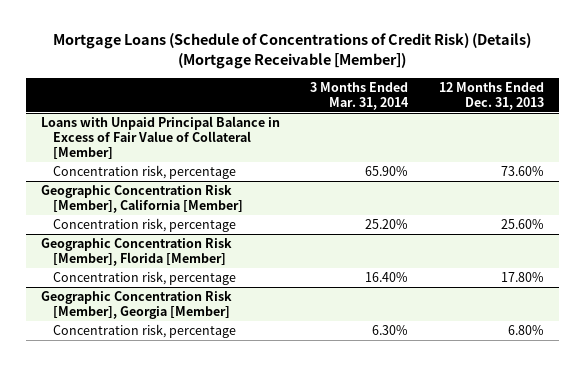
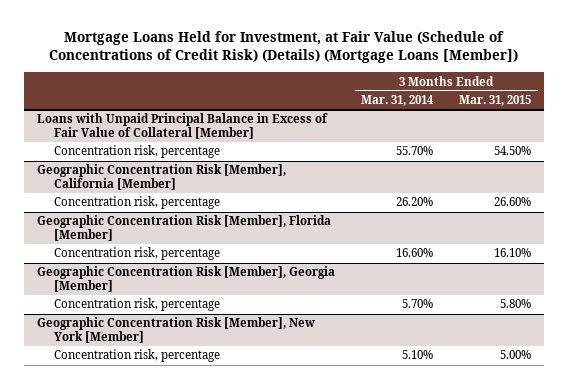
- Mortgage Loans (Schedule of Concentrations of Credit Risk) (Details) (Mortgage Receivable [Member])
+ Mortgage Loans Held for Investment, at Fair Value (Schedule of Concentrations of Credit Risk) (Details) (Mortgage Loans [Member])
- | 3 Months Ended Mar. 31, 2014 | 12 Months Ended Dec. 31, 2013
+ | 3 Months Ended Mar. 31, 2014 | 3 Months Ended Mar. 31, 2015
@ Loans with Unpaid Principal Balance in Excess of Fair Value of Collateral [Member]
- Concentration risk, percentage | 65.90% | 73.60%
+ Concentration risk, percentage | 55.70% | 54.50%
@ Geographic Concentration Risk [Member], California [Member]
- Concentration risk, percentage | 25.20% | 25.60%
+ Concentration risk, percentage | 26.20% | 26.60%
@ Geographic Concentration Risk [Member], Florida [Member]
- Concentration risk, percentage | 16.40% | 17.80%
+ Concentration risk, percentage | 16.60% | 16.10%
@ Geographic Concentration Risk [Member], Georgia [Member]
- Concentration risk, percentage | 6.30% | 6.80%
+ Concentration risk, percentage | 5.70% | 5.80%
+ Geographic Concentration Risk [Member], New York [Member]
+ Concentration risk, percentage | 5.10% | 5.00%

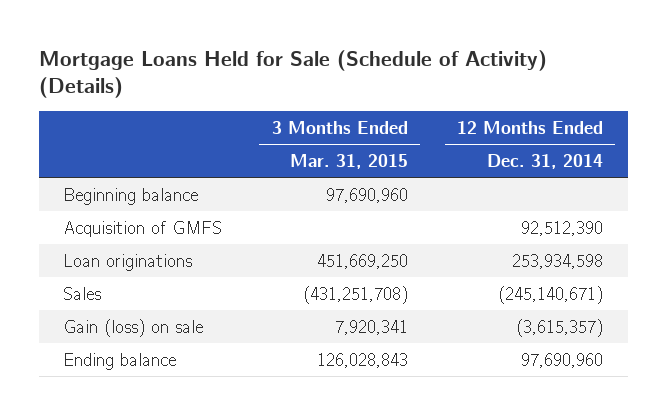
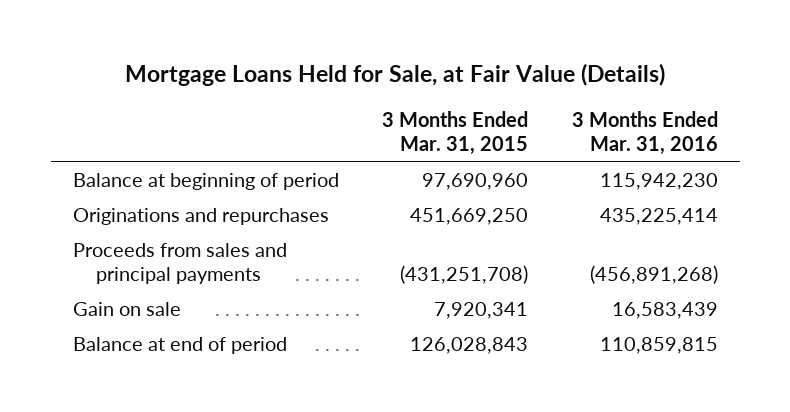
- Mortgage Loans Held for Sale (Schedule of Activity) (Details)
+ Mortgage Loans Held for Sale, at Fair Value (Details)
- | 3 Months Ended Mar. 31, 2015 | 12 Months Ended Dec. 31, 2014
+ | 3 Months Ended Mar. 31, 2015 | 3 Months Ended Mar. 31, 2016
- Beginning balance | 97,690,960 |
- Acquisition of GMFS | | 92,512,390
- Loan originations | 451,669,250 | 253,934,598
- Sales | (431,251,708) | (245,140,671)
- Gain (loss) on sale | 7,920,341 | (3,615,357)
- Ending balance | 126,028,843 | 97,690,960
+ Balance at beginning of period | 97,690,960 | 115,942,230
+ Originations and repurchases | 451,669,250 | 435,225,414
+ Proceeds from sales and principal payments | (431,251,708) | (456,891,268)
+ Gain on sale | 7,920,341 | 16,583,439
+ Balance at end of period | 126,028,843 | 110,859,815

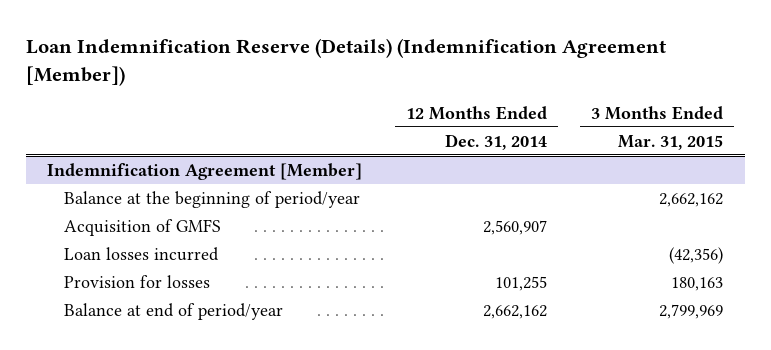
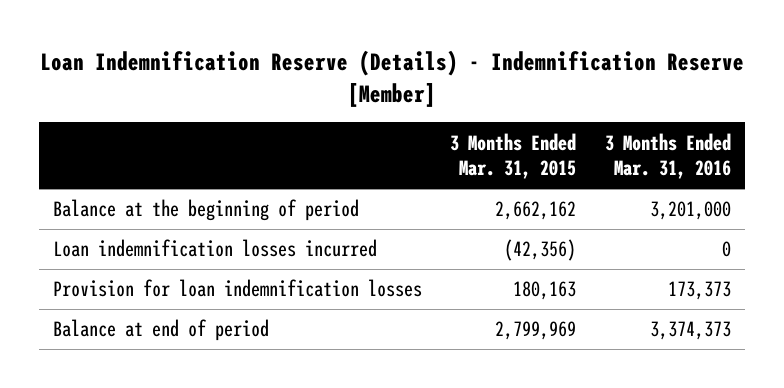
- Loan Indemnification Reserve (Details) (Indemnification Agreement [Member])
+ Loan Indemnification Reserve (Details) - Indemnification Reserve [Member]
- | 12 Months Ended Dec. 31, 2014 | 3 Months Ended Mar. 31, 2015
+ | 3 Months Ended Mar. 31, 2015 | 3 Months Ended Mar. 31, 2016
- Indemnification Agreement [Member]
- Balance at the beginning of period/year | | 2,662,162
- Acquisition of GMFS | 2,560,907 |
- Loan losses incurred | | (42,356)
- Provision for losses | 101,255 | 180,163
- Balance at end of period/year | 2,662,162 | 2,799,969
+ Balance at the beginning of period | 2,662,162 | 3,201,000
+ Loan indemnification losses incurred | (42,356) | 0
+ Provision for loan indemnification losses | 180,163 | 173,373
+ Balance at end of period | 2,799,969 | 3,374,373

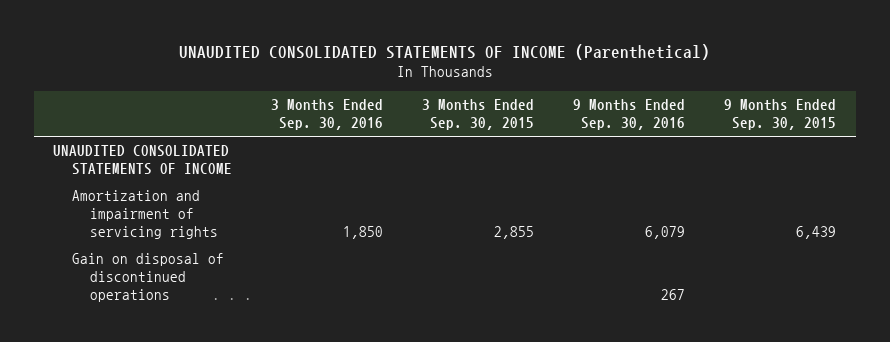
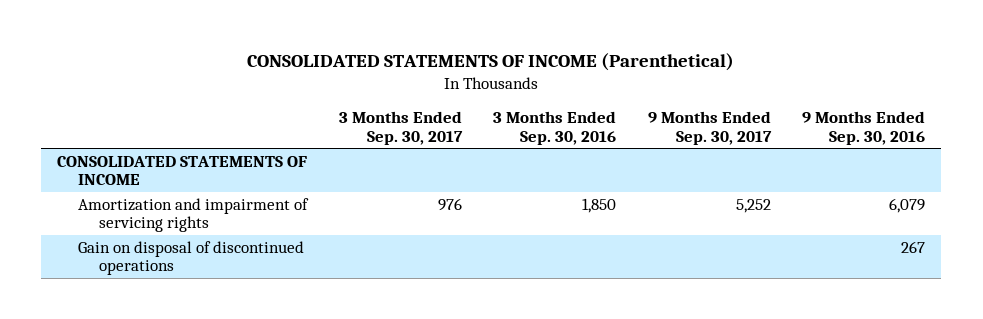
- UNAUDITED CONSOLIDATED STATEMENTS OF INCOME (Parenthetical)
+ CONSOLIDATED STATEMENTS OF INCOME (Parenthetical)
- | 3 Months Ended Sep. 30, 2016 | 3 Months Ended Sep. 30, 2015 | 9 Months Ended Sep. 30, 2016 | 9 Months Ended Sep. 30, 2015
+ | 3 Months Ended Sep. 30, 2017 | 3 Months Ended Sep. 30, 2016 | 9 Months Ended Sep. 30, 2017 | 9 Months Ended Sep. 30, 2016
- UNAUDITED CONSOLIDATED STATEMENTS OF INCOME
+ CONSOLIDATED STATEMENTS OF INCOME

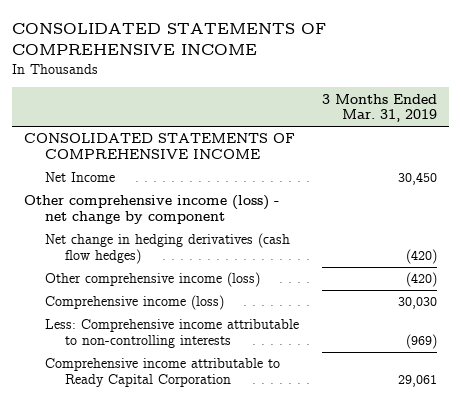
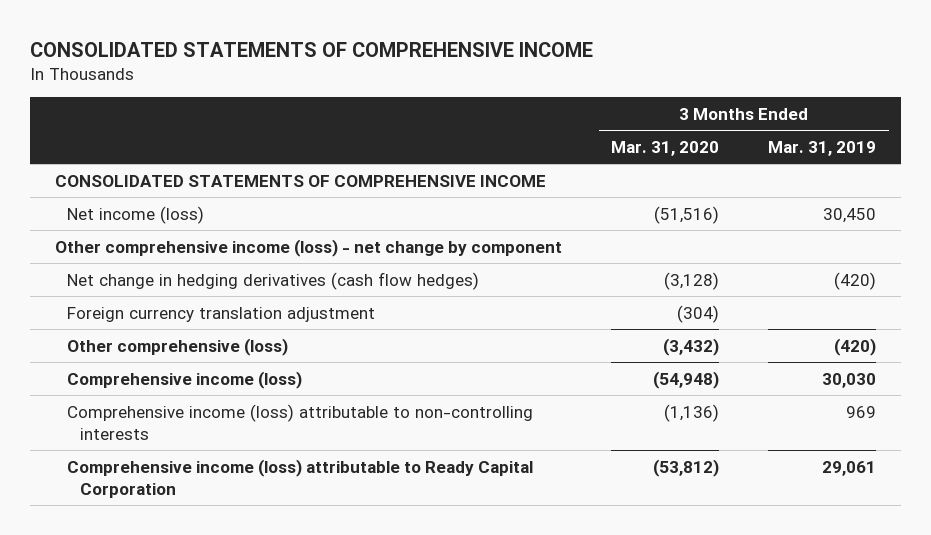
- | 3 Months Ended Mar. 31, 2019
+ | 3 Months Ended Mar. 31, 2020 | 3 Months Ended Mar. 31, 2019
- Net Income | 30,450
+ Net income (loss) | (51,516) | 30,450
- Other comprehensive income (loss) | (420)
+ Foreign currency translation adjustment | (304) |
+ Other comprehensive (loss) | (3,432) | (420)
- Less: Comprehensive income attributable to non-controlling interests | (969)
- Comprehensive income attributable to Ready Capital Corporation | 29,061
+ Comprehensive income (loss) attributable to non-controlling interests | (1,136) | 969
+ Comprehensive income (loss) attributable to Ready Capital Corporation | (53,812) | 29,061

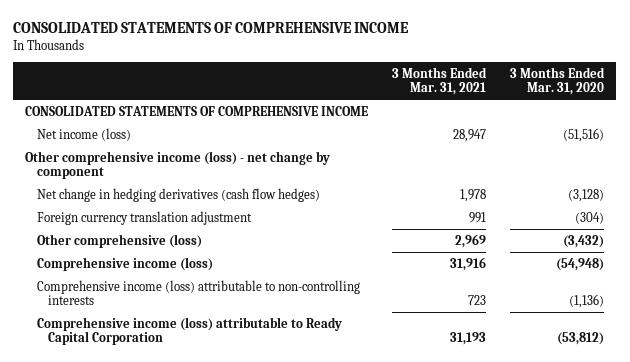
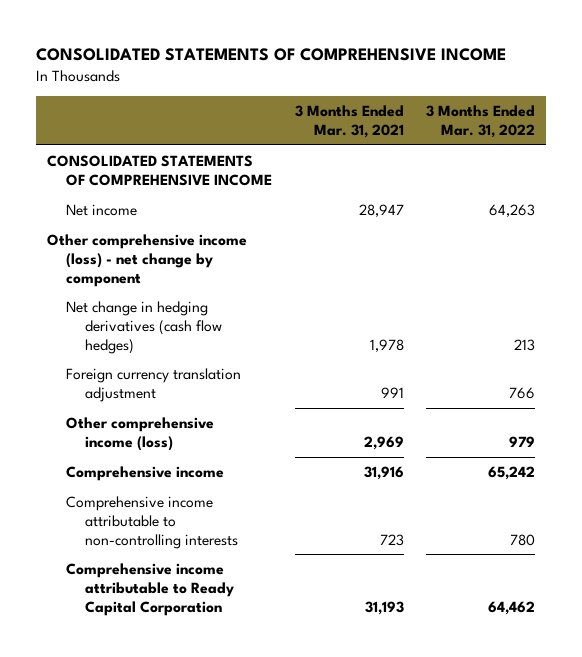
- | 3 Months Ended Mar. 31, 2021 | 3 Months Ended Mar. 31, 2020
+ | 3 Months Ended Mar. 31, 2021 | 3 Months Ended Mar. 31, 2022
- Net income (loss) | 28,947 | (51,516)
+ Net income | 28,947 | 64,263
- Other comprehensive (loss) | 2,969 | (3,432)
- Comprehensive income (loss) | 31,916 | (54,948)
- Comprehensive income (loss) attributable to non-controlling interests | 723 | (1,136)
- Comprehensive income (loss) attributable to Ready Capital Corporation | 31,193 | (53,812)
+ Other comprehensive income (loss) | 2,969 | 979
+ Comprehensive income | 31,916 | 65,242
+ Comprehensive income attributable to non-controlling interests | 723 | 780
+ Comprehensive income attributable to Ready Capital Corporation | 31,193 | 64,462

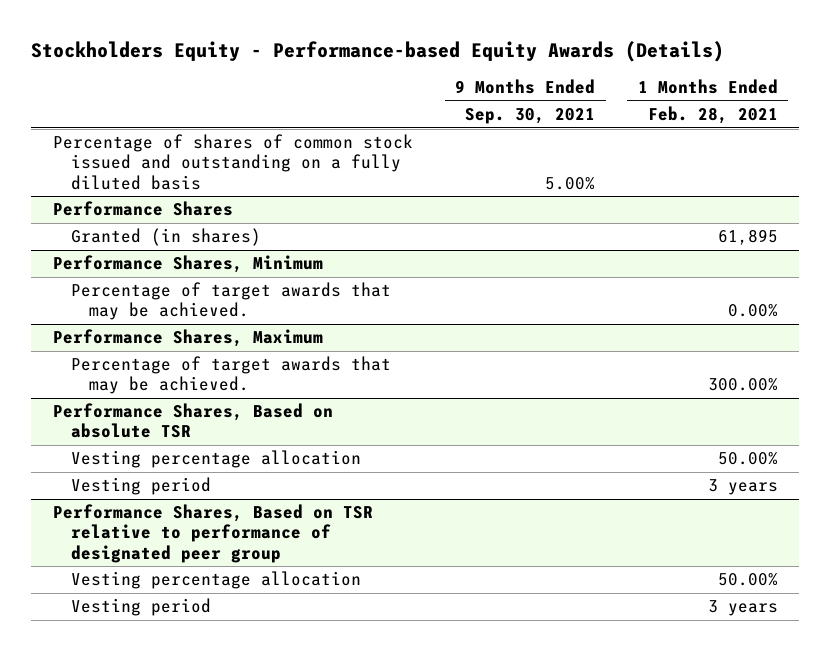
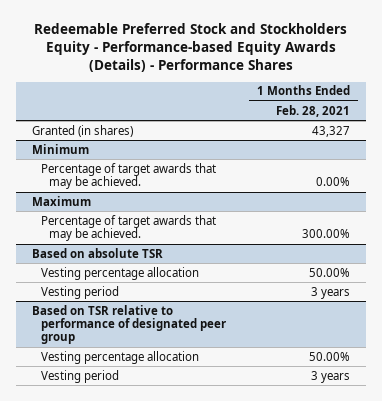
- Stockholders Equity - Performance-based Equity Awards (Details)
+ Redeemable Preferred Stock and Stockholders Equity - Performance-based Equity Awards (Details) - Performance Shares
- | 9 Months Ended Sep. 30, 2021 | 1 Months Ended Feb. 28, 2021
+ | 1 Months Ended Feb. 28, 2021
- Percentage of shares of common stock issued and outstanding on a fully diluted basis | 5.00% |
- Performance Shares
- Granted (in shares) | | 61,895
- Performance Shares, Minimum
+ Granted (in shares) | 43,327
+ Minimum
- Performance Shares, Maximum
+ Maximum
- Performance Shares, Based on absolute TSR
+ Based on absolute TSR
- Performance Shares, Based on TSR relative to performance of designated peer group
+ Based on TSR relative to performance of designated peer group

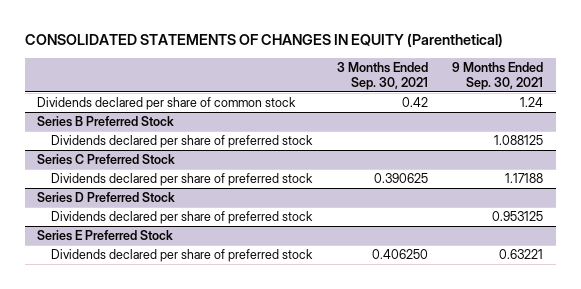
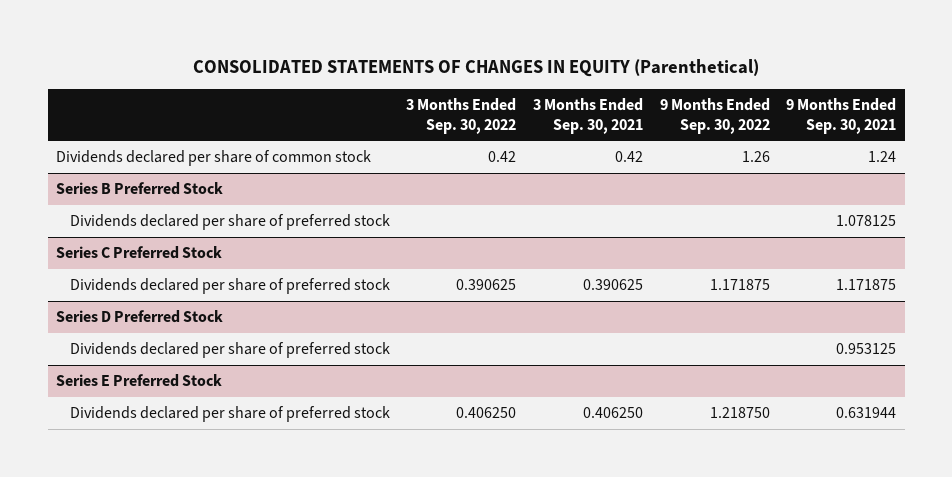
- | 3 Months Ended Sep. 30, 2021 | 9 Months Ended Sep. 30, 2021
+ | 3 Months Ended Sep. 30, 2022 | 3 Months Ended Sep. 30, 2021 | 9 Months Ended Sep. 30, 2022 | 9 Months Ended Sep. 30, 2021
@ Series B Preferred Stock
- Dividends declared per share of preferred stock | | 1.088125
+ Dividends declared per share of preferred stock | | | | 1.078125
@ Series C Preferred Stock
- Dividends declared per share of preferred stock | 0.390625 | 1.17188
+ Dividends declared per share of preferred stock | 0.390625 | 0.390625 | 1.171875 | 1.171875
@ Series E Preferred Stock
- Dividends declared per share of preferred stock | 0.406250 | 0.63221
+ Dividends declared per share of preferred stock | 0.406250 | 0.406250 | 1.218750 | 0.631944

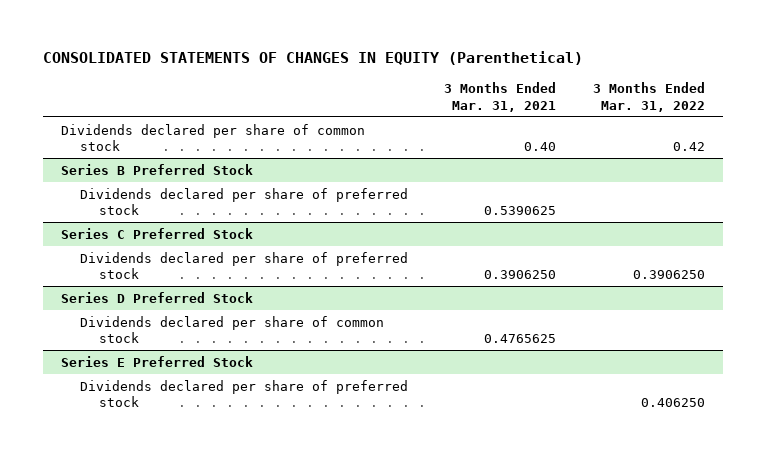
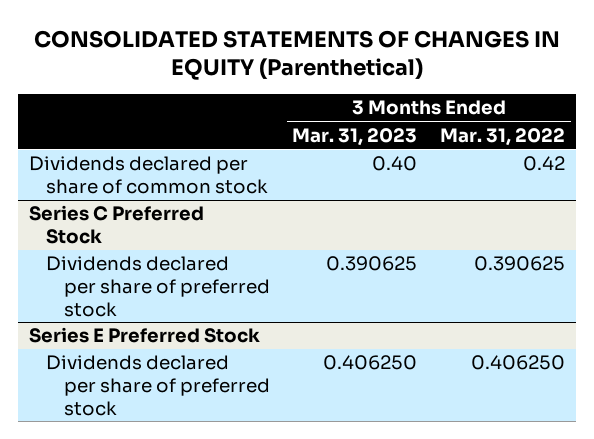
- | 3 Months Ended Mar. 31, 2021 | 3 Months Ended Mar. 31, 2022
+ | 3 Months Ended Mar. 31, 2023 | 3 Months Ended Mar. 31, 2022
- Series B Preferred Stock
- Dividends declared per share of preferred stock | 0.5390625 |
@ Series C Preferred Stock
- Dividends declared per share of preferred stock | 0.3906250 | 0.3906250
- Series D Preferred Stock
- Dividends declared per share of common stock | 0.4765625 |
@ Series C Preferred Stock
+ Dividends declared per share of preferred stock | 0.390625 | 0.390625

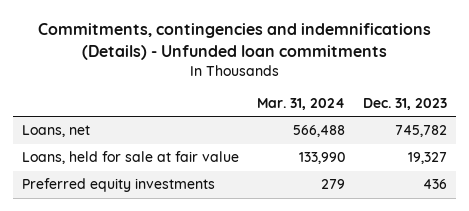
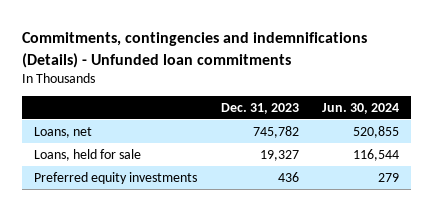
- | Mar. 31, 2024 | Dec. 31, 2023
+ | Dec. 31, 2023 | Jun. 30, 2024
- Loans, held for sale at fair value | 133,990 | 19,327
+ Loans, held for sale | 19,327 | 116,544

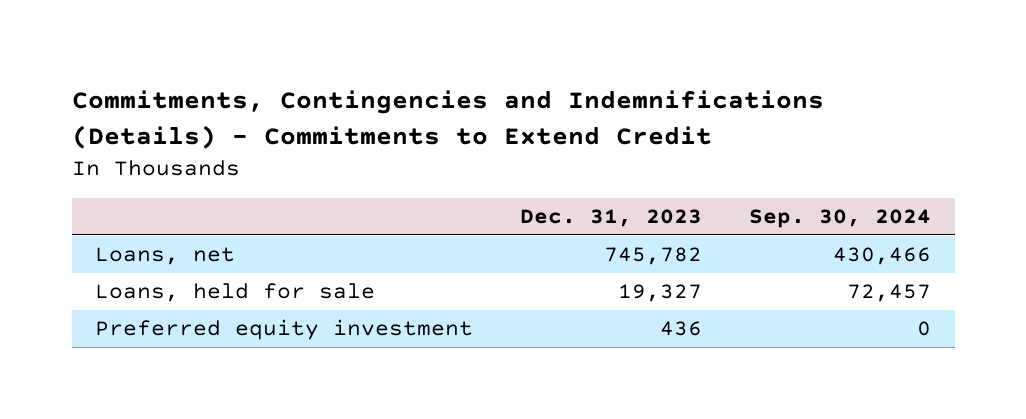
- Commitments, contingencies and indemnifications (Details) - Unfunded loan commitments
+ Commitments, Contingencies and Indemnifications (Details) - Commitments to Extend Credit
- | Dec. 31, 2023 | Jun. 30, 2024
+ | Dec. 31, 2023 | Sep. 30, 2024
- Preferred equity investments | 436 | 279
+ Preferred equity investment | 436 | 0

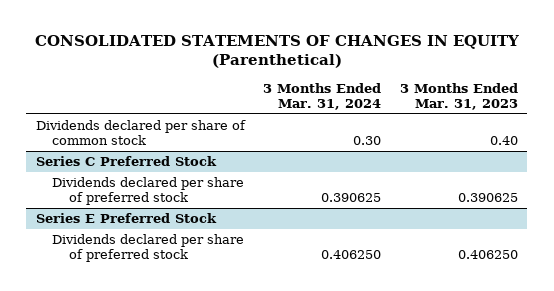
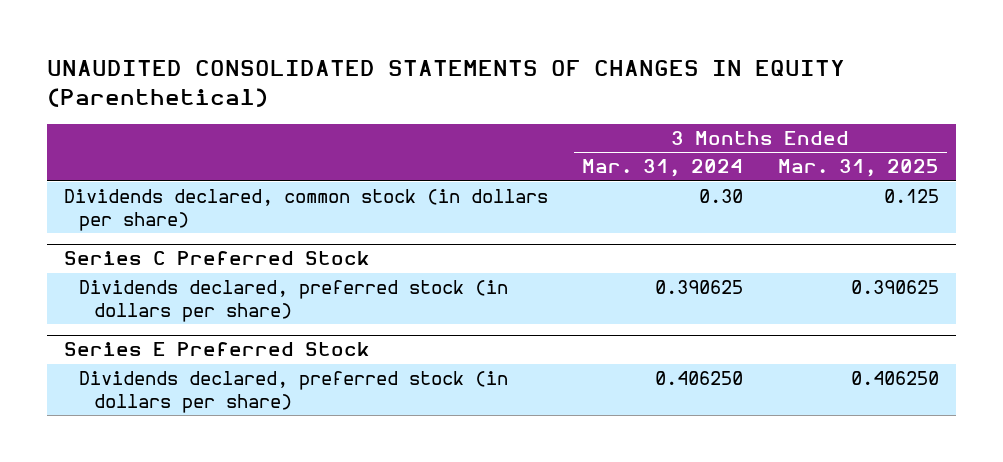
- CONSOLIDATED STATEMENTS OF CHANGES IN EQUITY (Parenthetical)
+ UNAUDITED CONSOLIDATED STATEMENTS OF CHANGES IN EQUITY (Parenthetical)
- | 3 Months Ended Mar. 31, 2024 | 3 Months Ended Mar. 31, 2023
+ | 3 Months Ended Mar. 31, 2024 | 3 Months Ended Mar. 31, 2025
- Dividends declared per share of common stock | 0.30 | 0.40
+ Dividends declared, common stock (in dollars per share) | 0.30 | 0.125
@ Series C Preferred Stock
- Dividends declared per share of preferred stock | 0.390625 | 0.390625
+ Dividends declared, preferred stock (in dollars per share) | 0.390625 | 0.390625
@ Series E Preferred Stock
- Dividends declared per share of preferred stock | 0.406250 | 0.406250
+ Dividends declared, preferred stock (in dollars per share) | 0.406250 | 0.406250

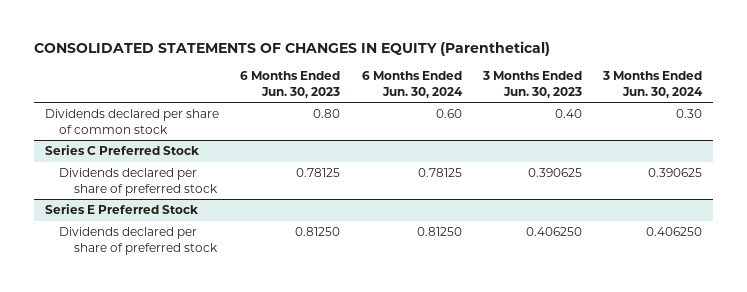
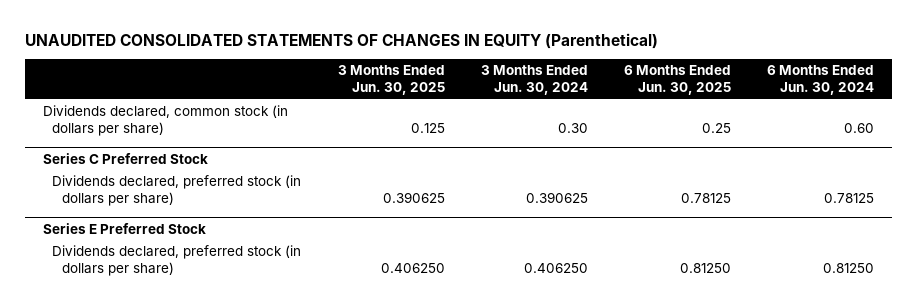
- CONSOLIDATED STATEMENTS OF CHANGES IN EQUITY (Parenthetical)
+ UNAUDITED CONSOLIDATED STATEMENTS OF CHANGES IN EQUITY (Parenthetical)
- | 6 Months Ended Jun. 30, 2023 | 6 Months Ended Jun. 30, 2024 | 3 Months Ended Jun. 30, 2023 | 3 Months Ended Jun. 30, 2024
+ | 3 Months Ended Jun. 30, 2025 | 3 Months Ended Jun. 30, 2024 | 6 Months Ended Jun. 30, 2025 | 6 Months Ended Jun. 30, 2024
- Dividends declared per share of common stock | 0.80 | 0.60 | 0.40 | 0.30
+ Dividends declared, common stock (in dollars per share) | 0.125 | 0.30 | 0.25 | 0.60
@ Series C Preferred Stock
- Dividends declared per share of preferred stock | 0.78125 | 0.78125 | 0.390625 | 0.390625
+ Dividends declared, preferred stock (in dollars per share) | 0.390625 | 0.390625 | 0.78125 | 0.78125
@ Series E Preferred Stock
- Dividends declared per share of preferred stock | 0.81250 | 0.81250 | 0.406250 | 0.406250
+ Dividends declared, preferred stock (in dollars per share) | 0.406250 | 0.406250 | 0.81250 | 0.81250

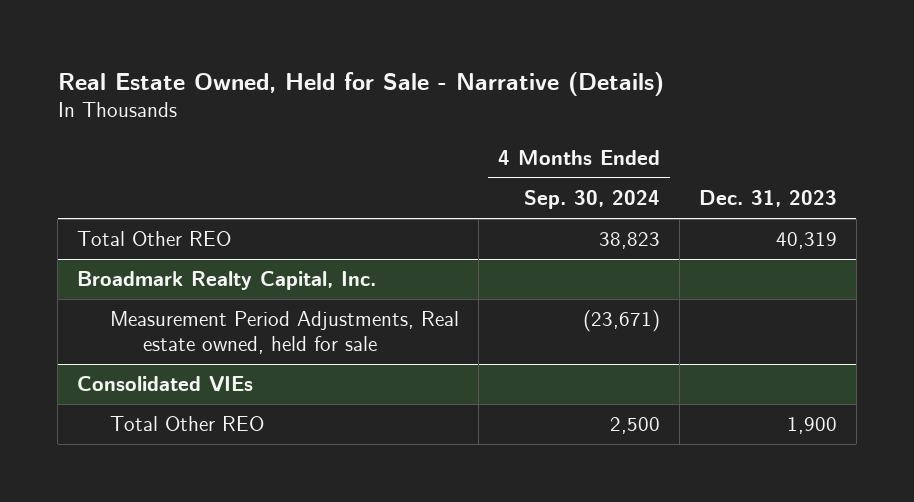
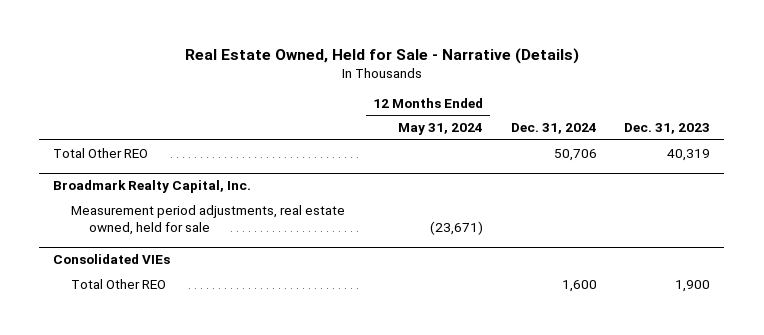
- | 4 Months Ended Sep. 30, 2024 | Dec. 31, 2023
+ | 12 Months Ended May 31, 2024 | Dec. 31, 2024 | Dec. 31, 2023
@ Broadmark Realty Capital, Inc.
- Measurement Period Adjustments, Real estate owned, held for sale | (23,671) |
+ Measurement period adjustments, real estate owned, held for sale | (23,671) | |

